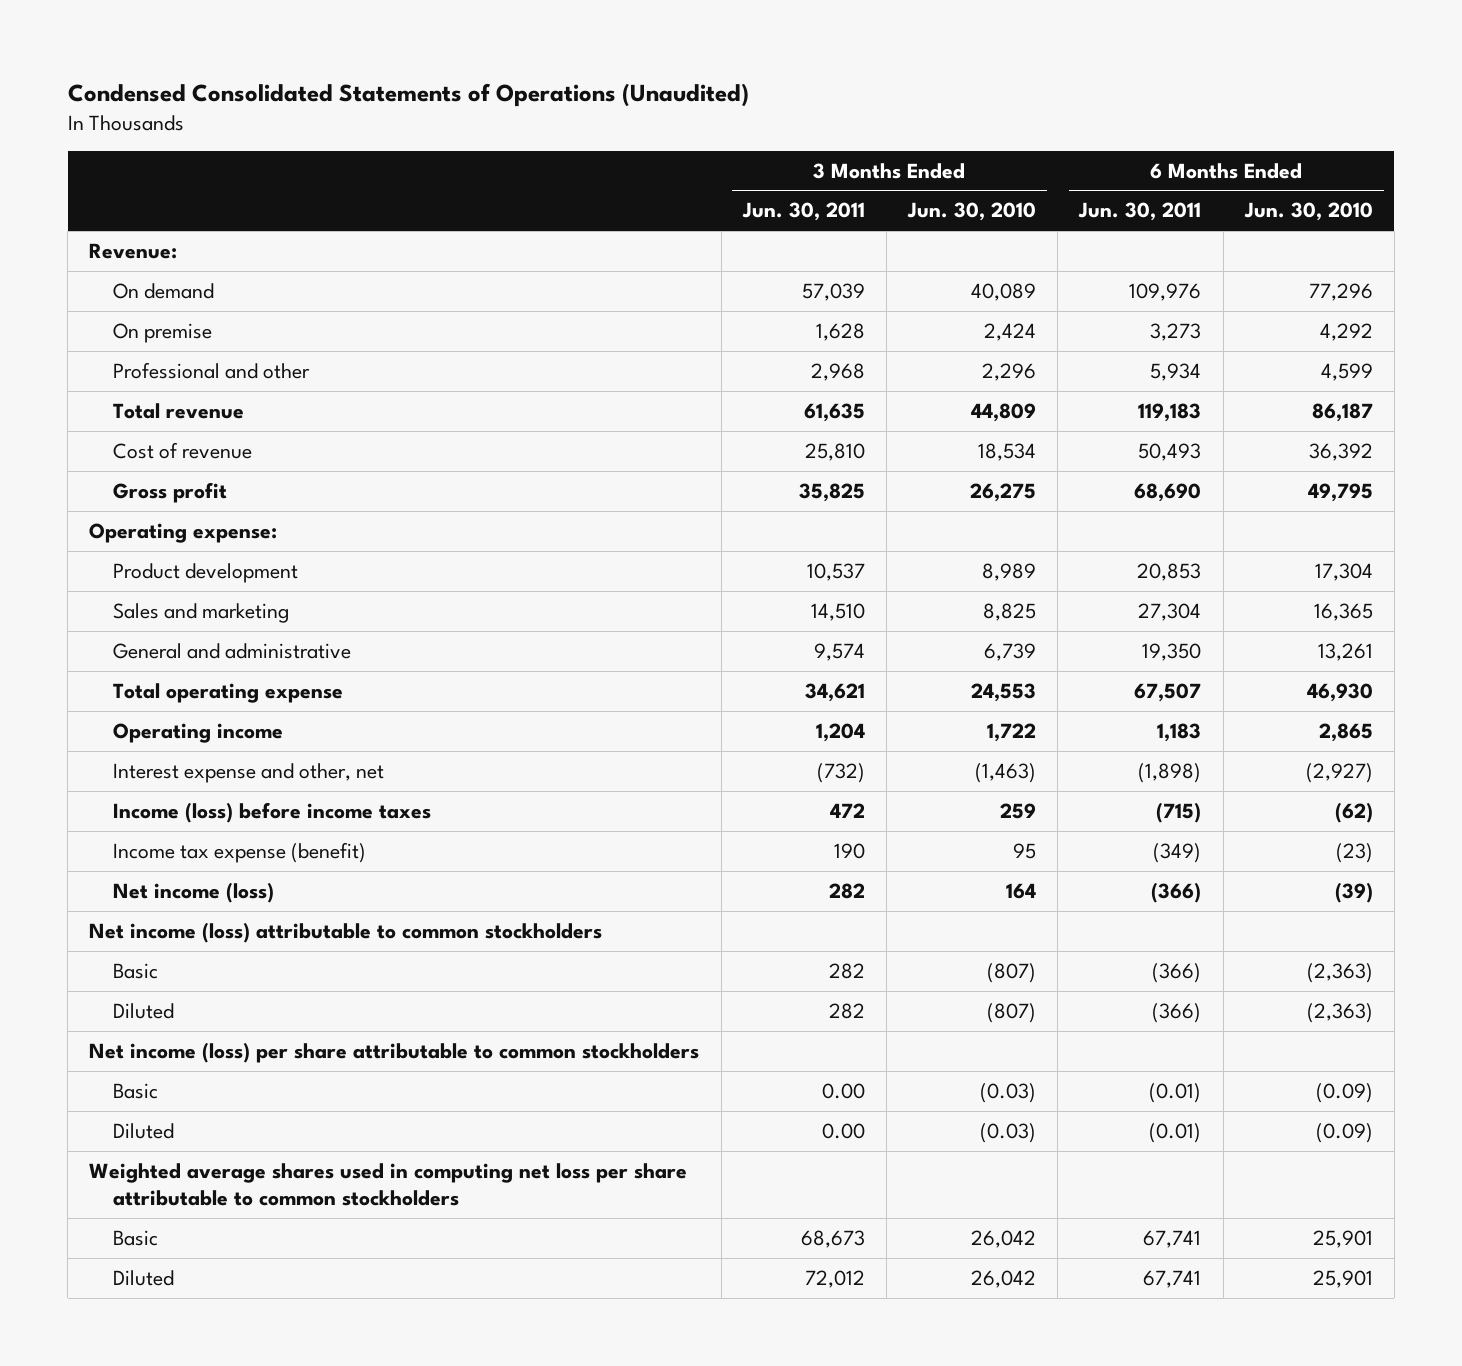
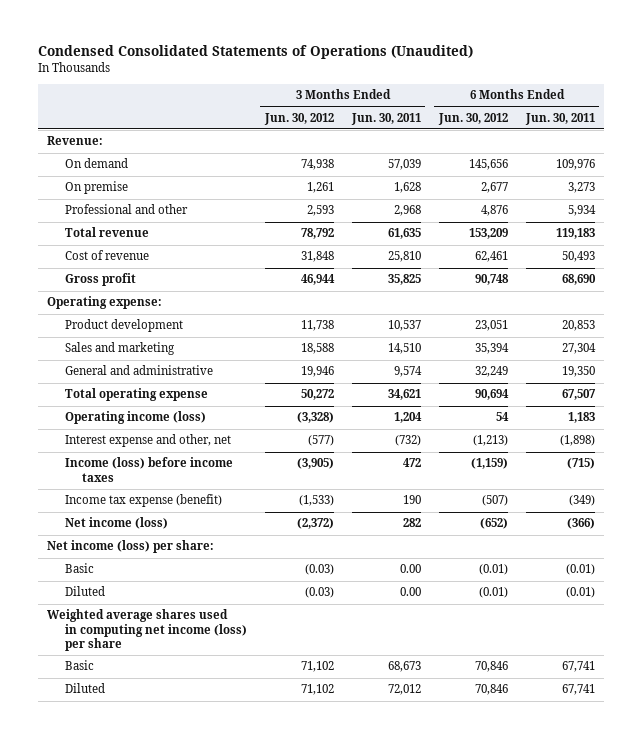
- | 3 Months Ended Jun. 30, 2011 | 3 Months Ended Jun. 30, 2010 | 6 Months Ended Jun. 30, 2011 | 6 Months Ended Jun. 30, 2010
+ | 3 Months Ended Jun. 30, 2012 | 3 Months Ended Jun. 30, 2011 | 6 Months Ended Jun. 30, 2012 | 6 Months Ended Jun. 30, 2011
- Operating income | 1,204 | 1,722 | 1,183 | 2,865
+ Operating income (loss) | (3,328) | 1,204 | 54 | 1,183
- Net income (loss) attributable to common stockholders
- Basic | 282 | (807) | (366) | (2,363)
- Diluted | 282 | (807) | (366) | (2,363)
- Net income (loss) per share attributable to common stockholders
+ Net income (loss) per share:
- Weighted average shares used in computing net loss per share attributable to common stockholders
+ Weighted average shares used in computing net income (loss) per share

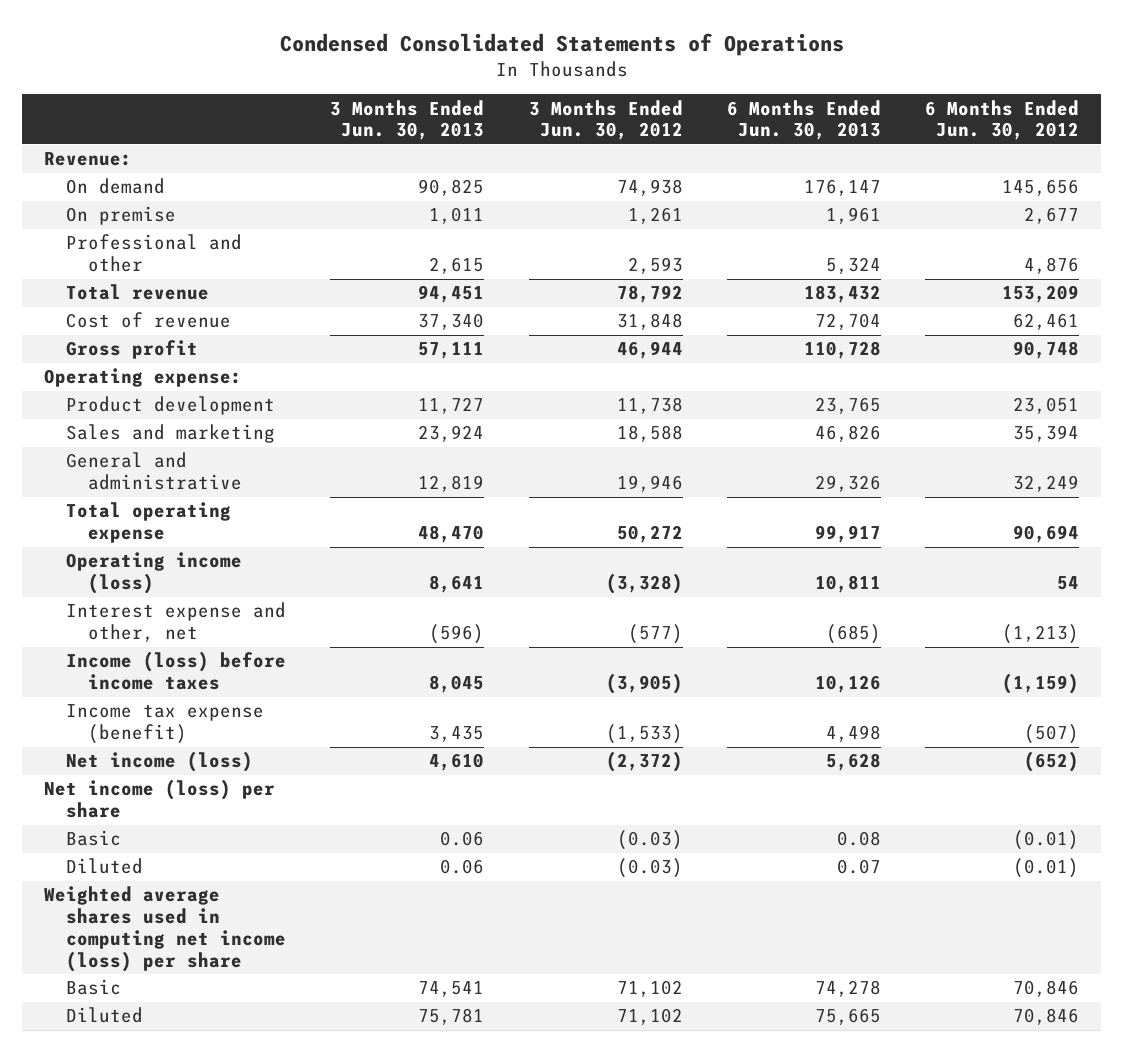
- Condensed Consolidated Statements of Operations (Unaudited)
+ Condensed Consolidated Statements of Operations
- | 3 Months Ended Jun. 30, 2012 | 3 Months Ended Jun. 30, 2011 | 6 Months Ended Jun. 30, 2012 | 6 Months Ended Jun. 30, 2011
+ | 3 Months Ended Jun. 30, 2013 | 3 Months Ended Jun. 30, 2012 | 6 Months Ended Jun. 30, 2013 | 6 Months Ended Jun. 30, 2012
- Net income (loss) per share:
+ Net income (loss) per share

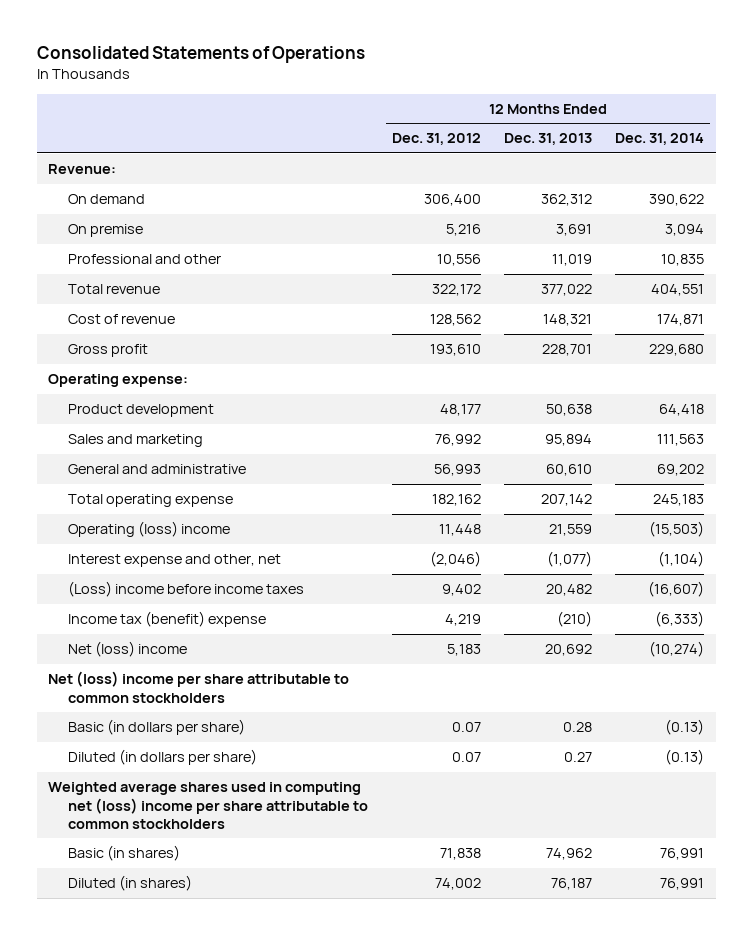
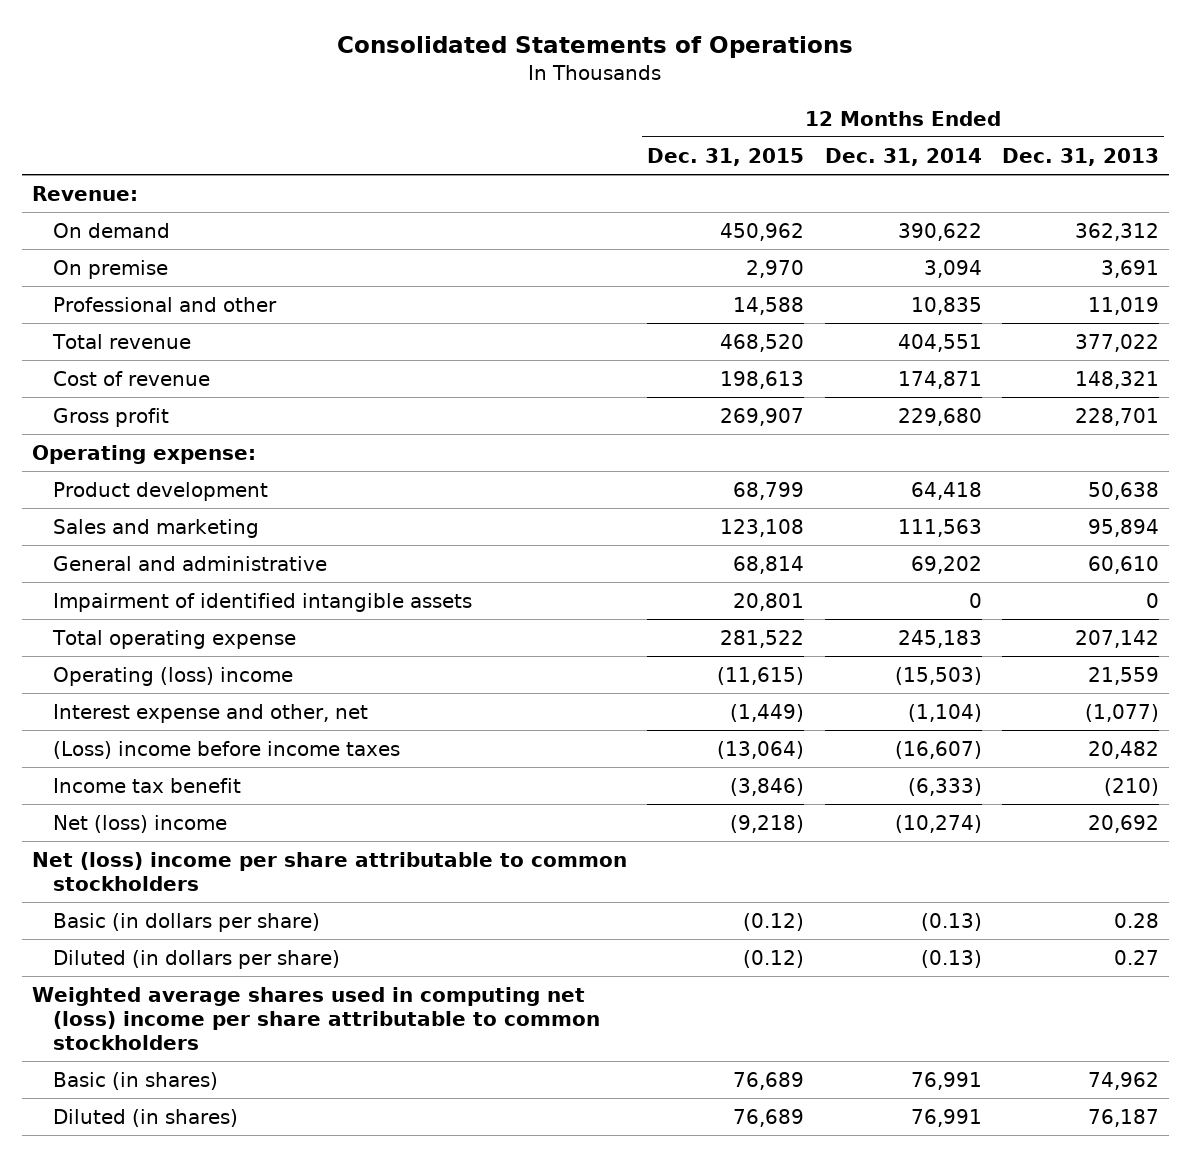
- | 12 Months Ended Dec. 31, 2012 | 12 Months Ended Dec. 31, 2013 | 12 Months Ended Dec. 31, 2014
+ | 12 Months Ended Dec. 31, 2015 | 12 Months Ended Dec. 31, 2014 | 12 Months Ended Dec. 31, 2013
+ Impairment of identified intangible assets | 20,801 | 0 | 0
- Income tax (benefit) expense | 4,219 | (210) | (6,333)
+ Income tax benefit | (3,846) | (6,333) | (210)

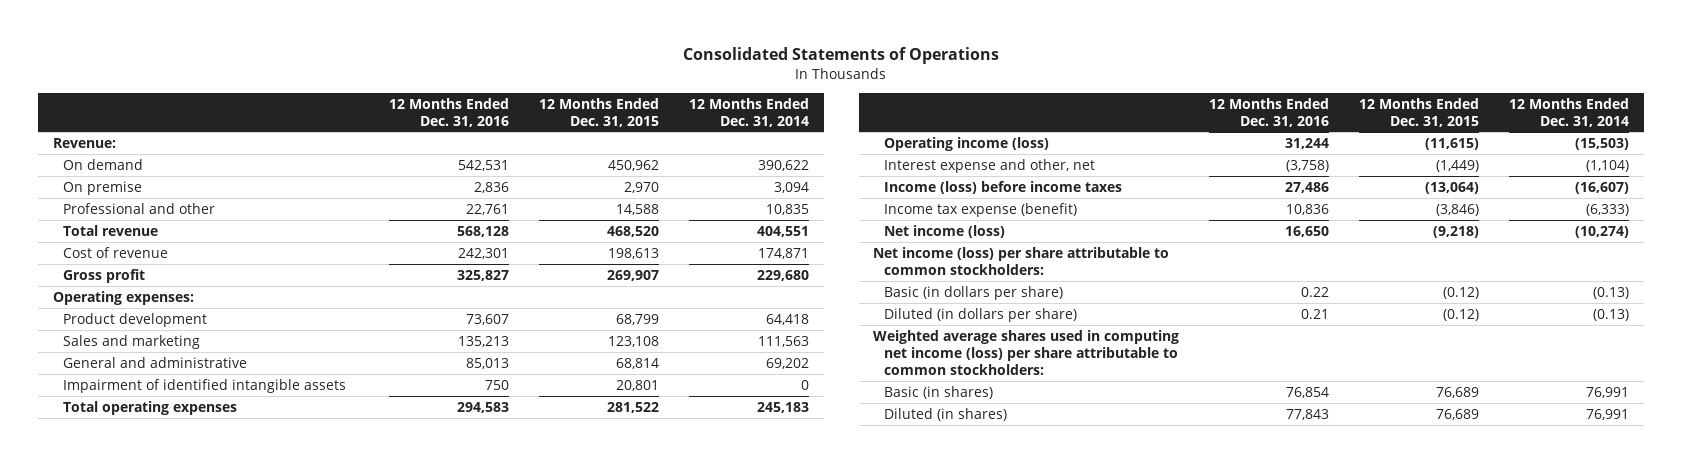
- | 12 Months Ended Dec. 31, 2015 | 12 Months Ended Dec. 31, 2014 | 12 Months Ended Dec. 31, 2013
+ | 12 Months Ended Dec. 31, 2016 | 12 Months Ended Dec. 31, 2015 | 12 Months Ended Dec. 31, 2014
- Operating expense:
+ Operating expenses:
- Total operating expense | 281,522 | 245,183 | 207,142
- Operating (loss) income | (11,615) | (15,503) | 21,559
+ Total operating expenses | 294,583 | 281,522 | 245,183
+ Operating income (loss) | 31,244 | (11,615) | (15,503)
- (Loss) income before income taxes | (13,064) | (16,607) | 20,482
- Income tax benefit | (3,846) | (6,333) | (210)
- Net (loss) income | (9,218) | (10,274) | 20,692
- Net (loss) income per share attributable to common stockholders
+ Income (loss) before income taxes | 27,486 | (13,064) | (16,607)
+ Income tax expense (benefit) | 10,836 | (3,846) | (6,333)
+ Net income (loss) | 16,650 | (9,218) | (10,274)
+ Net income (loss) per share attributable to common stockholders:
- Weighted average shares used in computing net (loss) income per share attributable to common stockholders
+ Weighted average shares used in computing net income (loss) per share attributable to common stockholders:

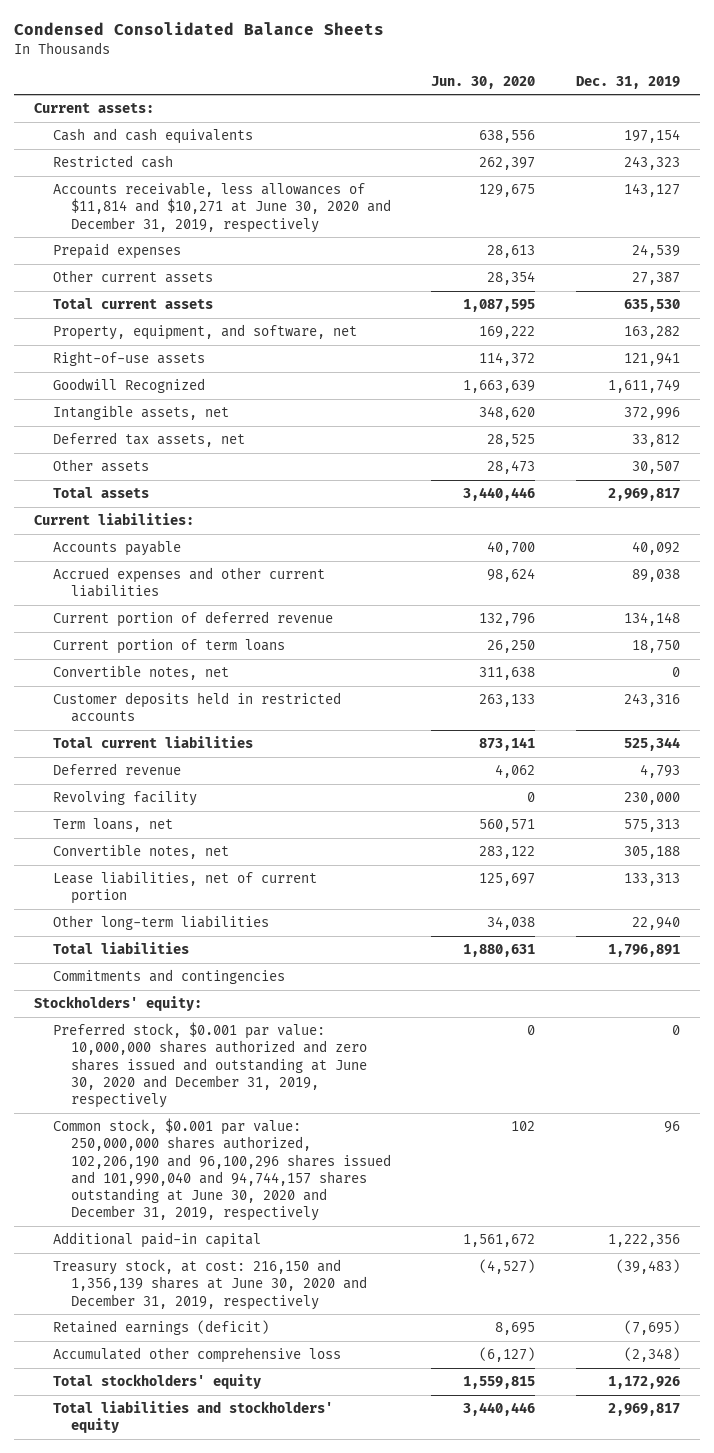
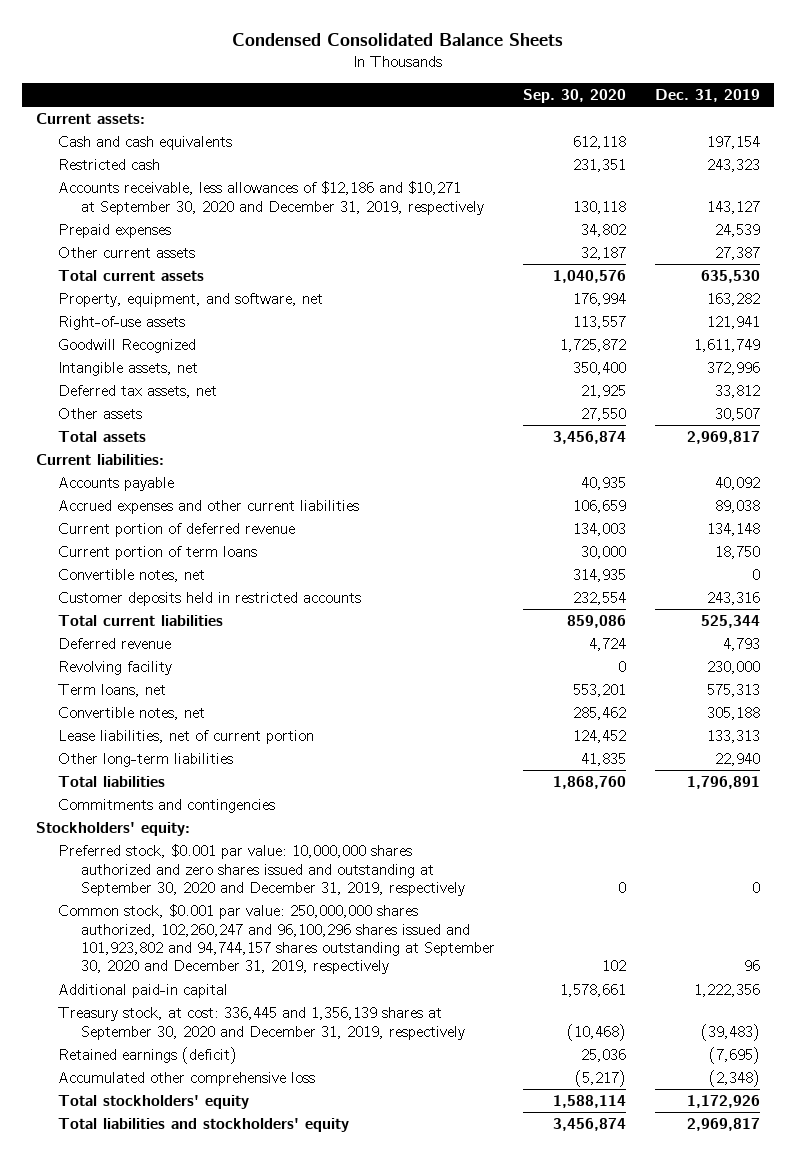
- | Jun. 30, 2020 | Dec. 31, 2019
+ | Sep. 30, 2020 | Dec. 31, 2019
- Accounts receivable, less allowances of $11,814 and $10,271 at June 30, 2020 and December 31, 2019, respectively | 129,675 | 143,127
+ Accounts receivable, less allowances of $12,186 and $10,271 at September 30, 2020 and December 31, 2019, respectively | 130,118 | 143,127
- Preferred stock, $0.001 par value: 10,000,000 shares authorized and zero shares issued and outstanding at June 30, 2020 and December 31, 2019, respectively | 0 | 0
- Common stock, $0.001 par value: 250,000,000 shares authorized, 102,206,190 and 96,100,296 shares issued and 101,990,040 and 94,744,157 shares outstanding at June 30, 2020 and December 31, 2019, respectively | 102 | 96
+ Preferred stock, $0.001 par value: 10,000,000 shares authorized and zero shares issued and outstanding at September 30, 2020 and December 31, 2019, respectively | 0 | 0
+ Common stock, $0.001 par value: 250,000,000 shares authorized, 102,260,247 and 96,100,296 shares issued and 101,923,802 and 94,744,157 shares outstanding at September 30, 2020 and December 31, 2019, respectively | 102 | 96
- Treasury stock, at cost: 216,150 and 1,356,139 shares at June 30, 2020 and December 31, 2019, respectively | (4,527) | (39,483)
+ Treasury stock, at cost: 336,445 and 1,356,139 shares at September 30, 2020 and December 31, 2019, respectively | (10,468) | (39,483)

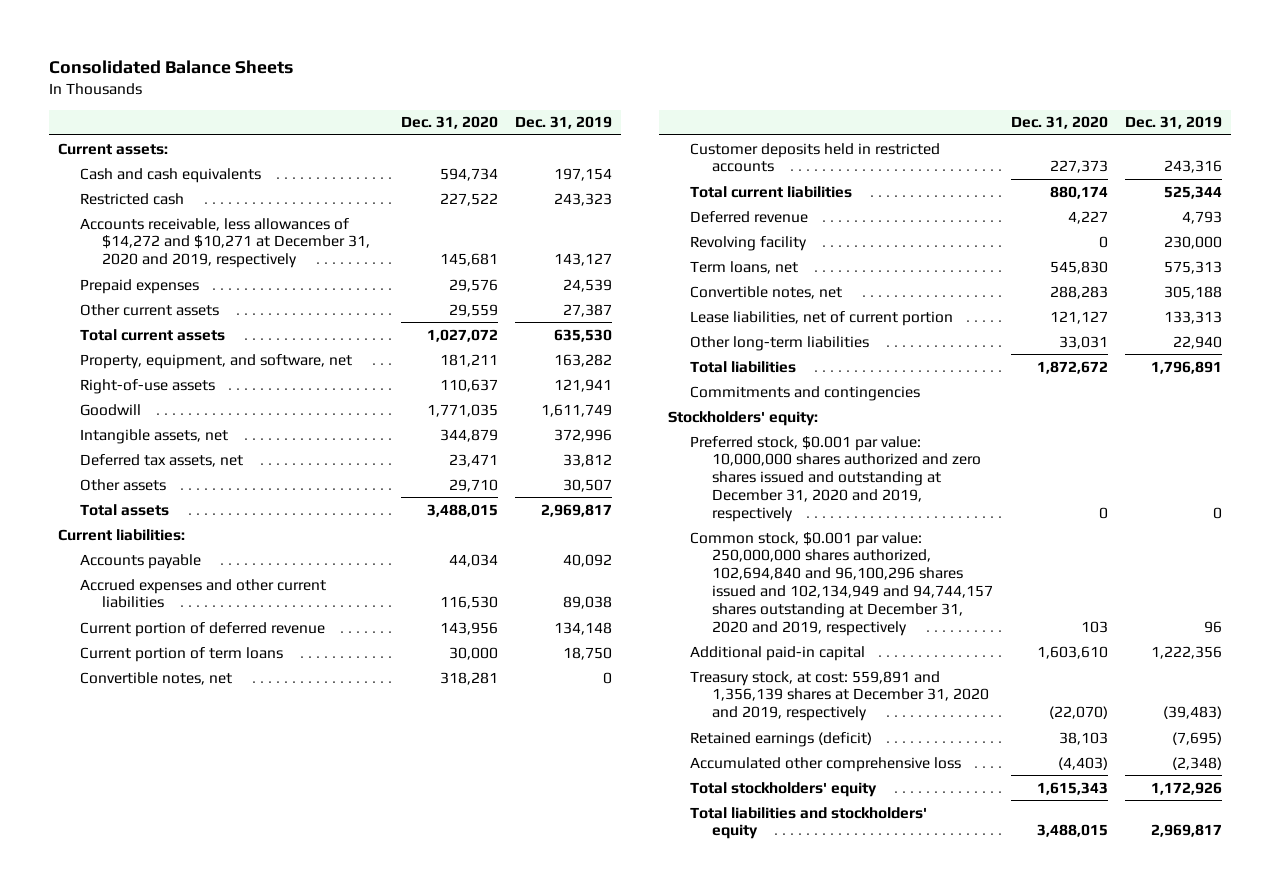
- Condensed Consolidated Balance Sheets
+ Consolidated Balance Sheets
- | Sep. 30, 2020 | Dec. 31, 2019
+ | Dec. 31, 2020 | Dec. 31, 2019
- Accounts receivable, less allowances of $12,186 and $10,271 at September 30, 2020 and December 31, 2019, respectively | 130,118 | 143,127
+ Accounts receivable, less allowances of $14,272 and $10,271 at December 31, 2020 and 2019, respectively | 145,681 | 143,127
- Goodwill Recognized | 1,725,872 | 1,611,749
+ Goodwill | 1,771,035 | 1,611,749
- Preferred stock, $0.001 par value: 10,000,000 shares authorized and zero shares issued and outstanding at September 30, 2020 and December 31, 2019, respectively | 0 | 0
- Common stock, $0.001 par value: 250,000,000 shares authorized, 102,260,247 and 96,100,296 shares issued and 101,923,802 and 94,744,157 shares outstanding at September 30, 2020 and December 31, 2019, respectively | 102 | 96
+ Preferred stock, $0.001 par value: 10,000,000 shares authorized and zero shares issued and outstanding at December 31, 2020 and 2019, respectively | 0 | 0
+ Common stock, $0.001 par value: 250,000,000 shares authorized, 102,694,840 and 96,100,296 shares issued and 102,134,949 and 94,744,157 shares outstanding at December 31, 2020 and 2019, respectively | 103 | 96
- Treasury stock, at cost: 336,445 and 1,356,139 shares at September 30, 2020 and December 31, 2019, respectively | (10,468) | (39,483)
+ Treasury stock, at cost: 559,891 and 1,356,139 shares at December 31, 2020 and 2019, respectively | (22,070) | (39,483)

